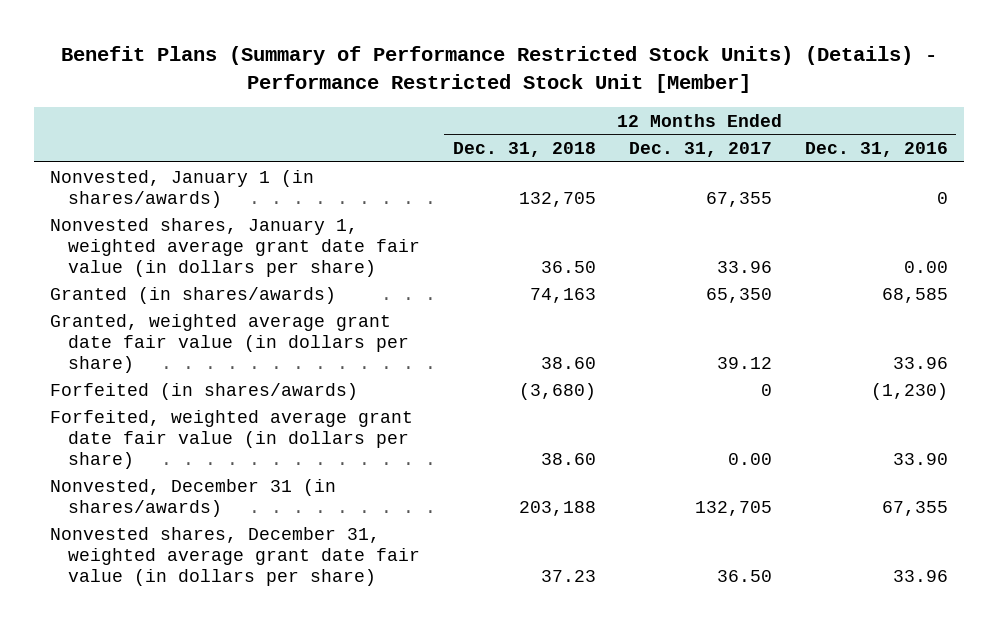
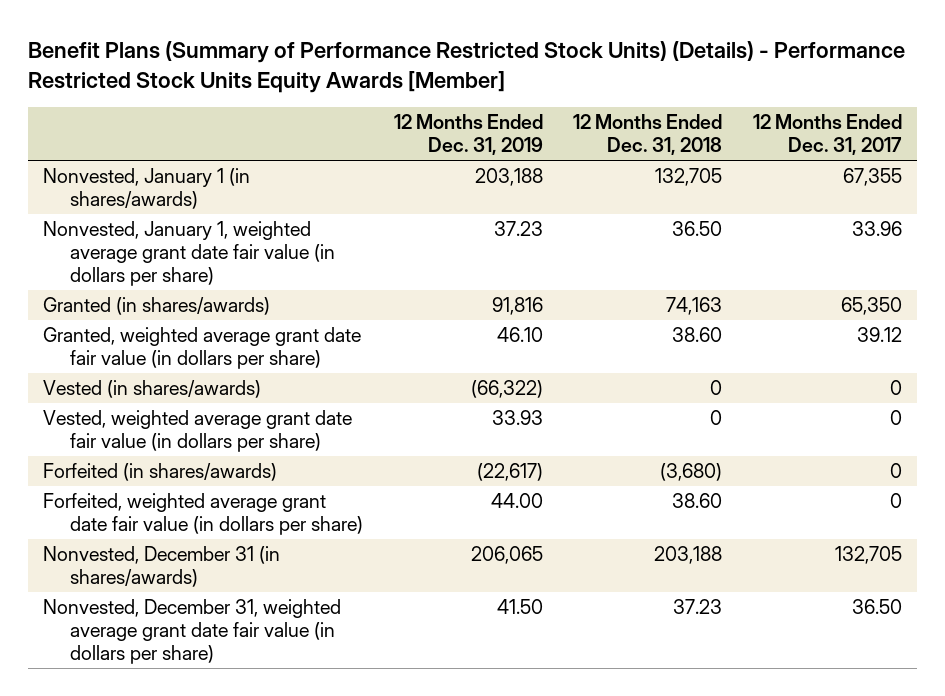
- Benefit Plans (Summary of Performance Restricted Stock Units) (Details) - Performance Restricted Stock Unit [Member]
+ Benefit Plans (Summary of Performance Restricted Stock Units) (Details) - Performance Restricted Stock Units Equity Awards [Member]
- | 12 Months Ended Dec. 31, 2018 | 12 Months Ended Dec. 31, 2017 | 12 Months Ended Dec. 31, 2016
+ | 12 Months Ended Dec. 31, 2019 | 12 Months Ended Dec. 31, 2018 | 12 Months Ended Dec. 31, 2017
- Nonvested shares, January 1, weighted average grant date fair value (in dollars per share) | 36.50 | 33.96 | 0.00
+ Nonvested, January 1, weighted average grant date fair value (in dollars per share) | 37.23 | 36.50 | 33.96
+ Vested (in shares/awards) | (66,322) | 0 | 0
+ Vested, weighted average grant date fair value (in dollars per share) | 33.93 | 0 | 0
- Forfeited, weighted average grant date fair value (in dollars per share) | 38.60 | 0.00 | 33.90
+ Forfeited, weighted average grant date fair value (in dollars per share) | 44.00 | 38.60 | 0
- Nonvested shares, December 31, weighted average grant date fair value (in dollars per share) | 37.23 | 36.50 | 33.96
+ Nonvested, December 31, weighted average grant date fair value (in dollars per share) | 41.50 | 37.23 | 36.50

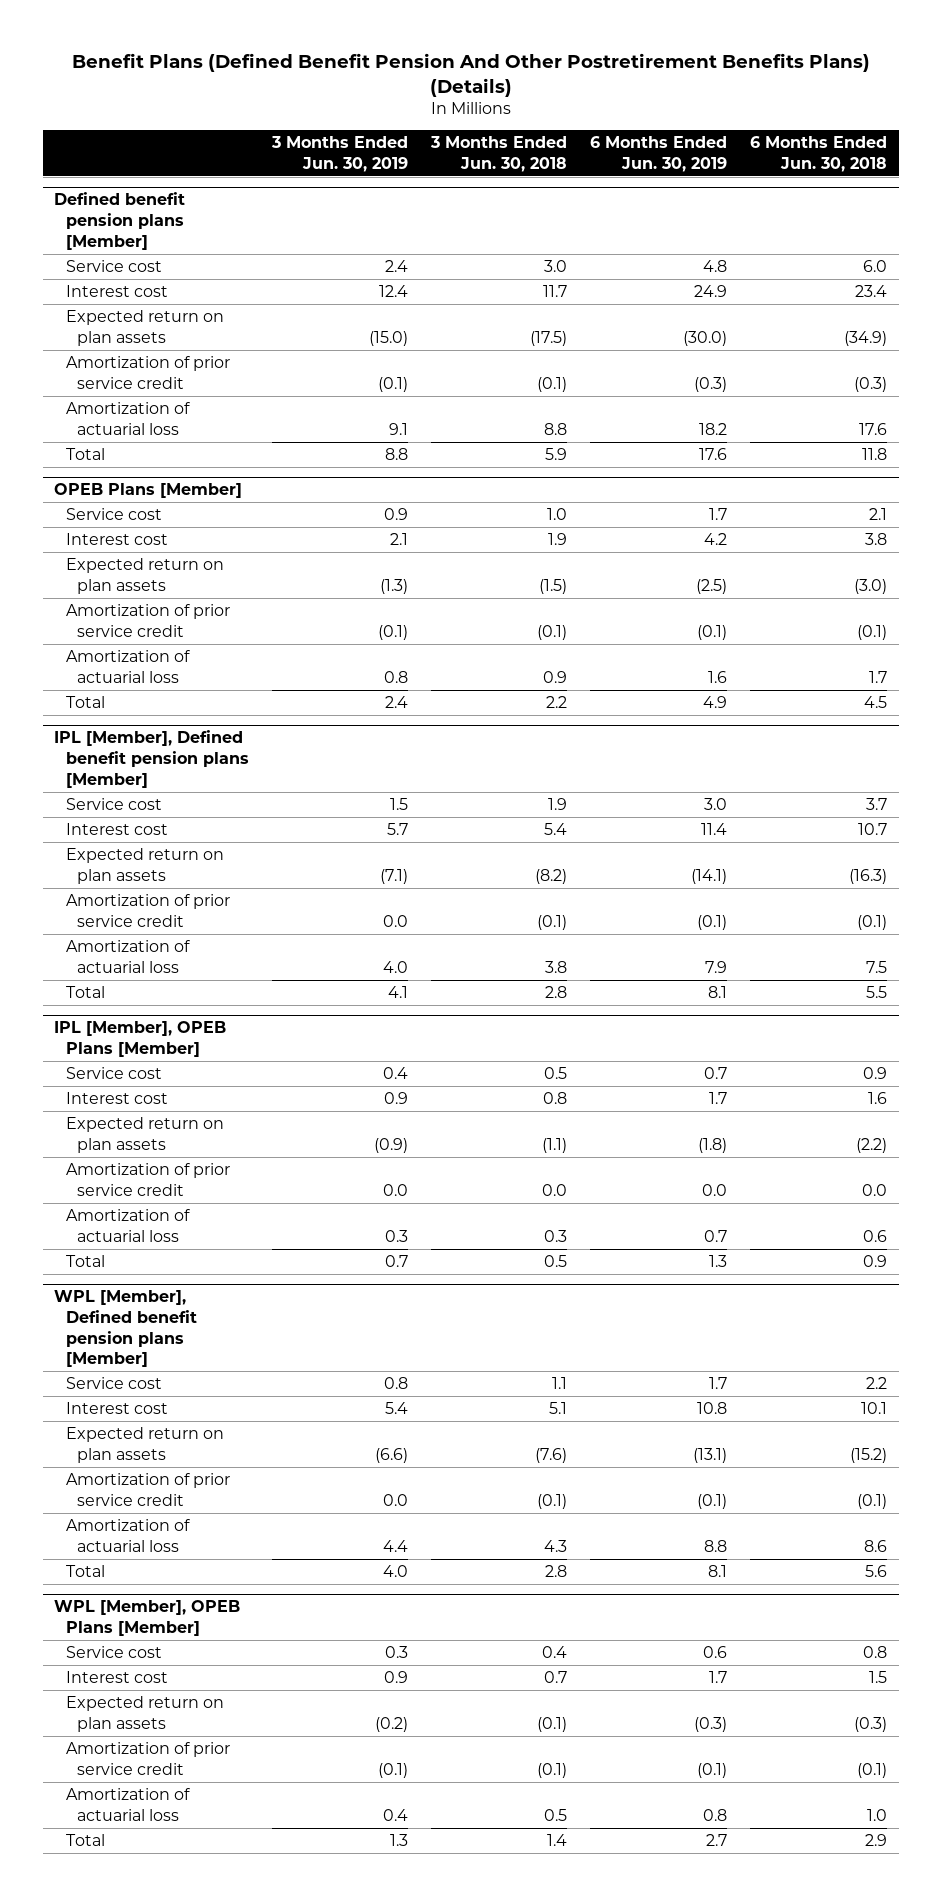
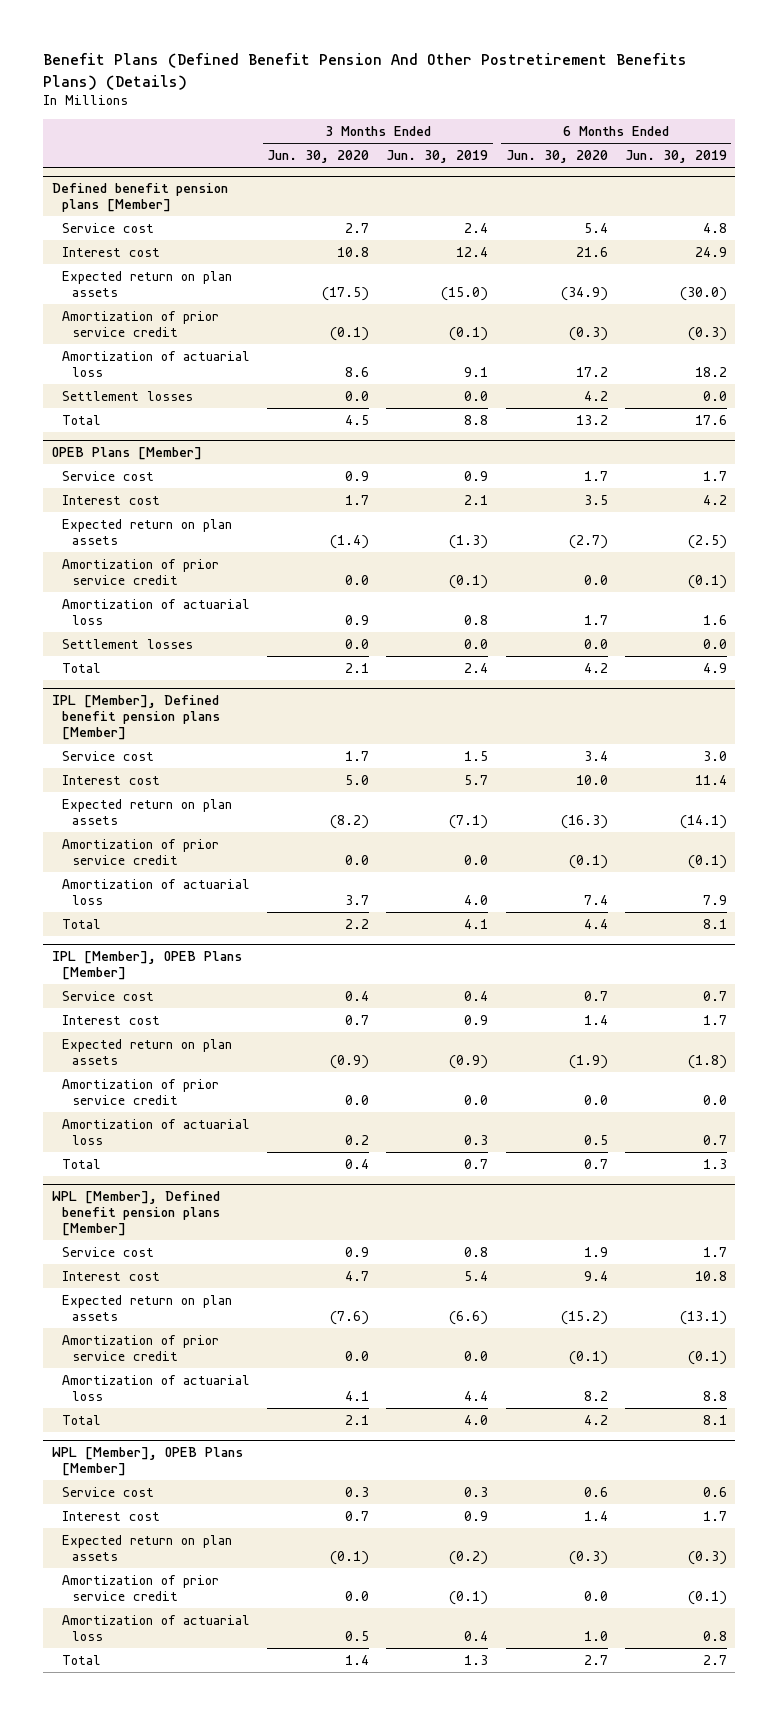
- | 3 Months Ended Jun. 30, 2019 | 3 Months Ended Jun. 30, 2018 | 6 Months Ended Jun. 30, 2019 | 6 Months Ended Jun. 30, 2018
+ | 3 Months Ended Jun. 30, 2020 | 3 Months Ended Jun. 30, 2019 | 6 Months Ended Jun. 30, 2020 | 6 Months Ended Jun. 30, 2019
@ Defined benefit pension plans [Member]
+ Settlement losses | 0.0 | 0.0 | 4.2 | 0.0
@ OPEB Plans [Member]
+ Settlement losses | 0.0 | 0.0 | 0.0 | 0.0

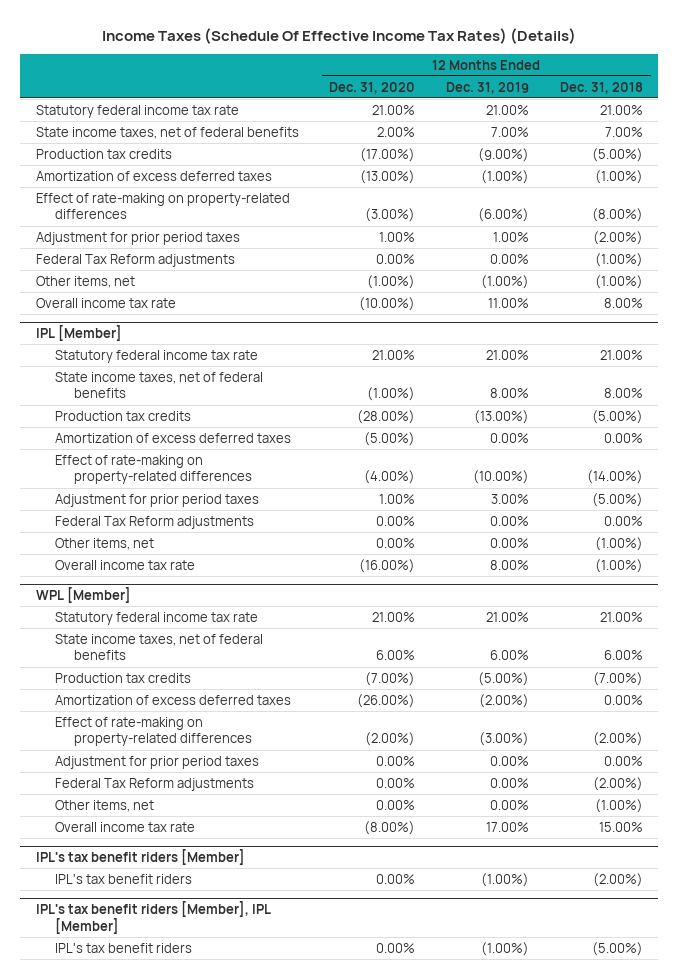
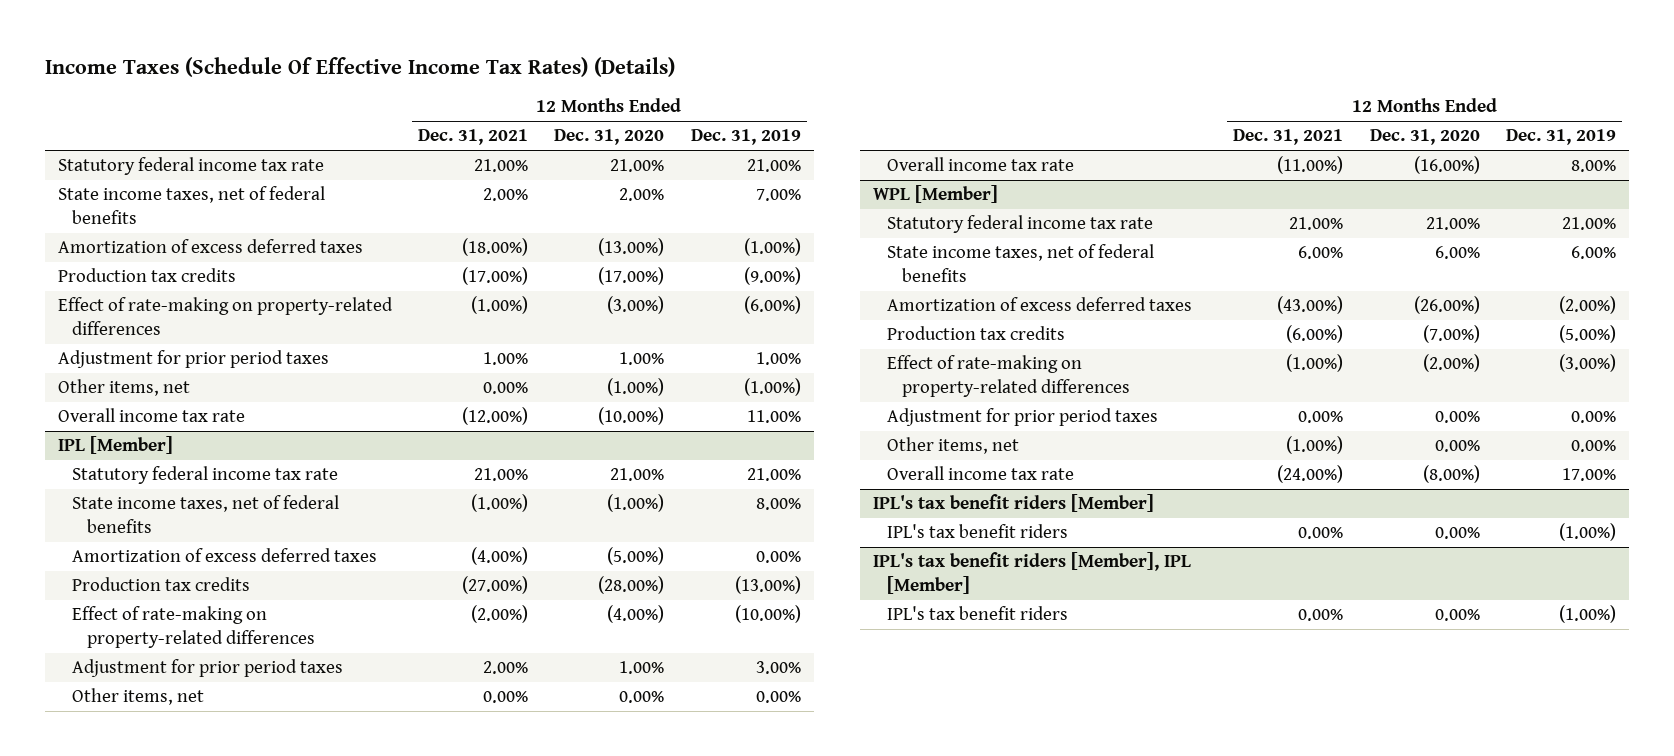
- | 12 Months Ended Dec. 31, 2020 | 12 Months Ended Dec. 31, 2019 | 12 Months Ended Dec. 31, 2018
+ | 12 Months Ended Dec. 31, 2021 | 12 Months Ended Dec. 31, 2020 | 12 Months Ended Dec. 31, 2019
moved down: Production tax credits | (17.00%) | (17.00%) | (9.00%)
- Federal Tax Reform adjustments | 0.00% | 0.00% | (1.00%)
@ IPL [Member]
moved down: Production tax credits | (27.00%) | (28.00%) | (13.00%)
- Federal Tax Reform adjustments | 0.00% | 0.00% | 0.00%
@ WPL [Member]
moved down: Production tax credits | (6.00%) | (7.00%) | (5.00%)
- Federal Tax Reform adjustments | 0.00% | 0.00% | (2.00%)

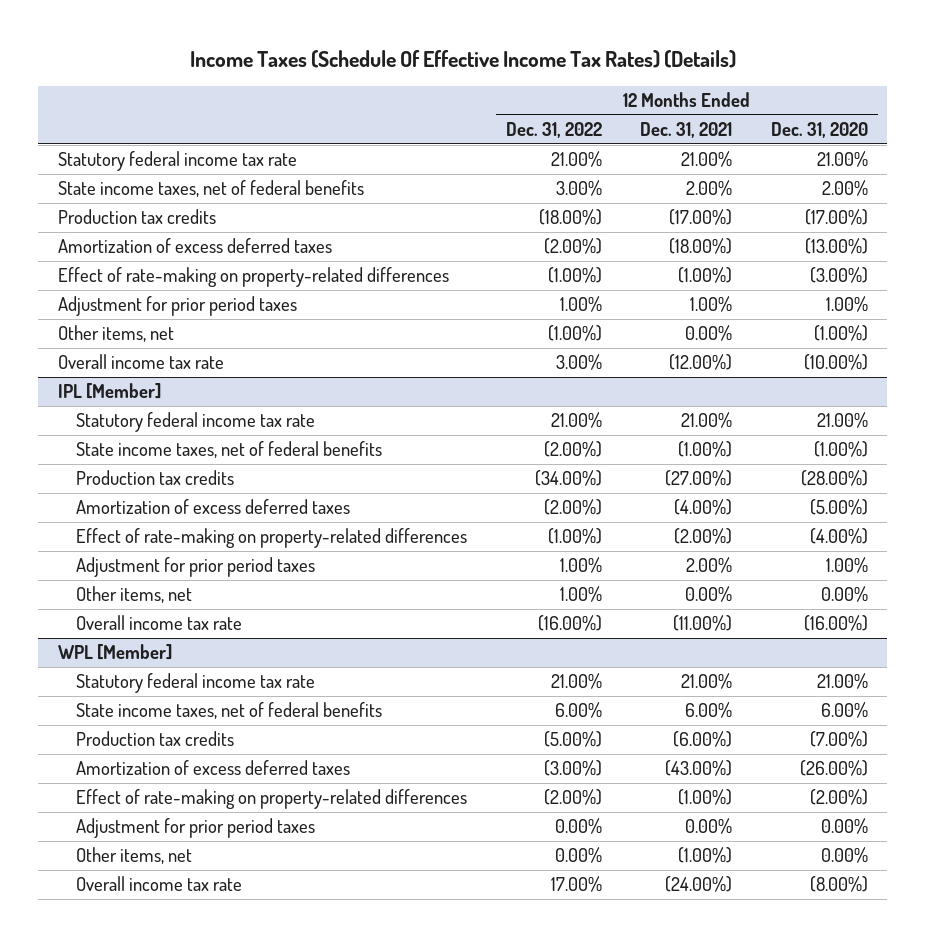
- | 12 Months Ended Dec. 31, 2021 | 12 Months Ended Dec. 31, 2020 | 12 Months Ended Dec. 31, 2019
+ | 12 Months Ended Dec. 31, 2022 | 12 Months Ended Dec. 31, 2021 | 12 Months Ended Dec. 31, 2020
moved down: Amortization of excess deferred taxes | (2.00%) | (18.00%) | (13.00%)
@ IPL [Member]
moved down: Amortization of excess deferred taxes | (2.00%) | (4.00%) | (5.00%)
@ WPL [Member]
moved down: Amortization of excess deferred taxes | (3.00%) | (43.00%) | (26.00%)
- IPL's tax benefit riders [Member]
- IPL's tax benefit riders | 0.00% | 0.00% | (1.00%)
- IPL's tax benefit riders [Member], IPL [Member]
- IPL's tax benefit riders | 0.00% | 0.00% | (1.00%)

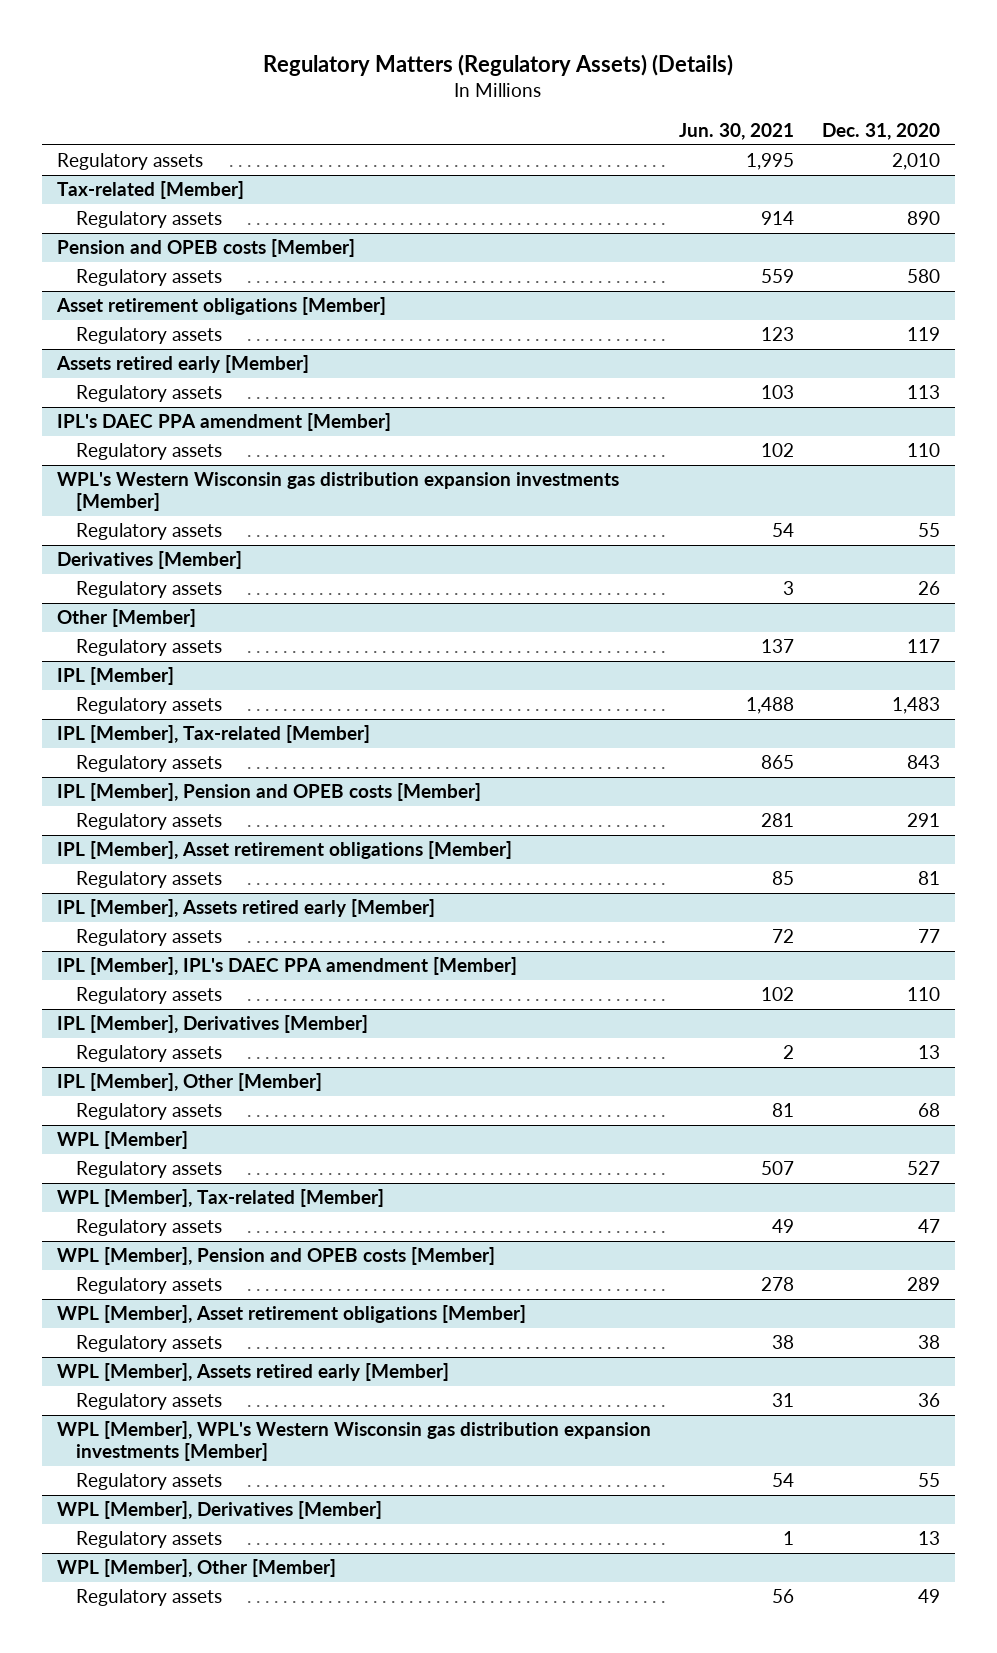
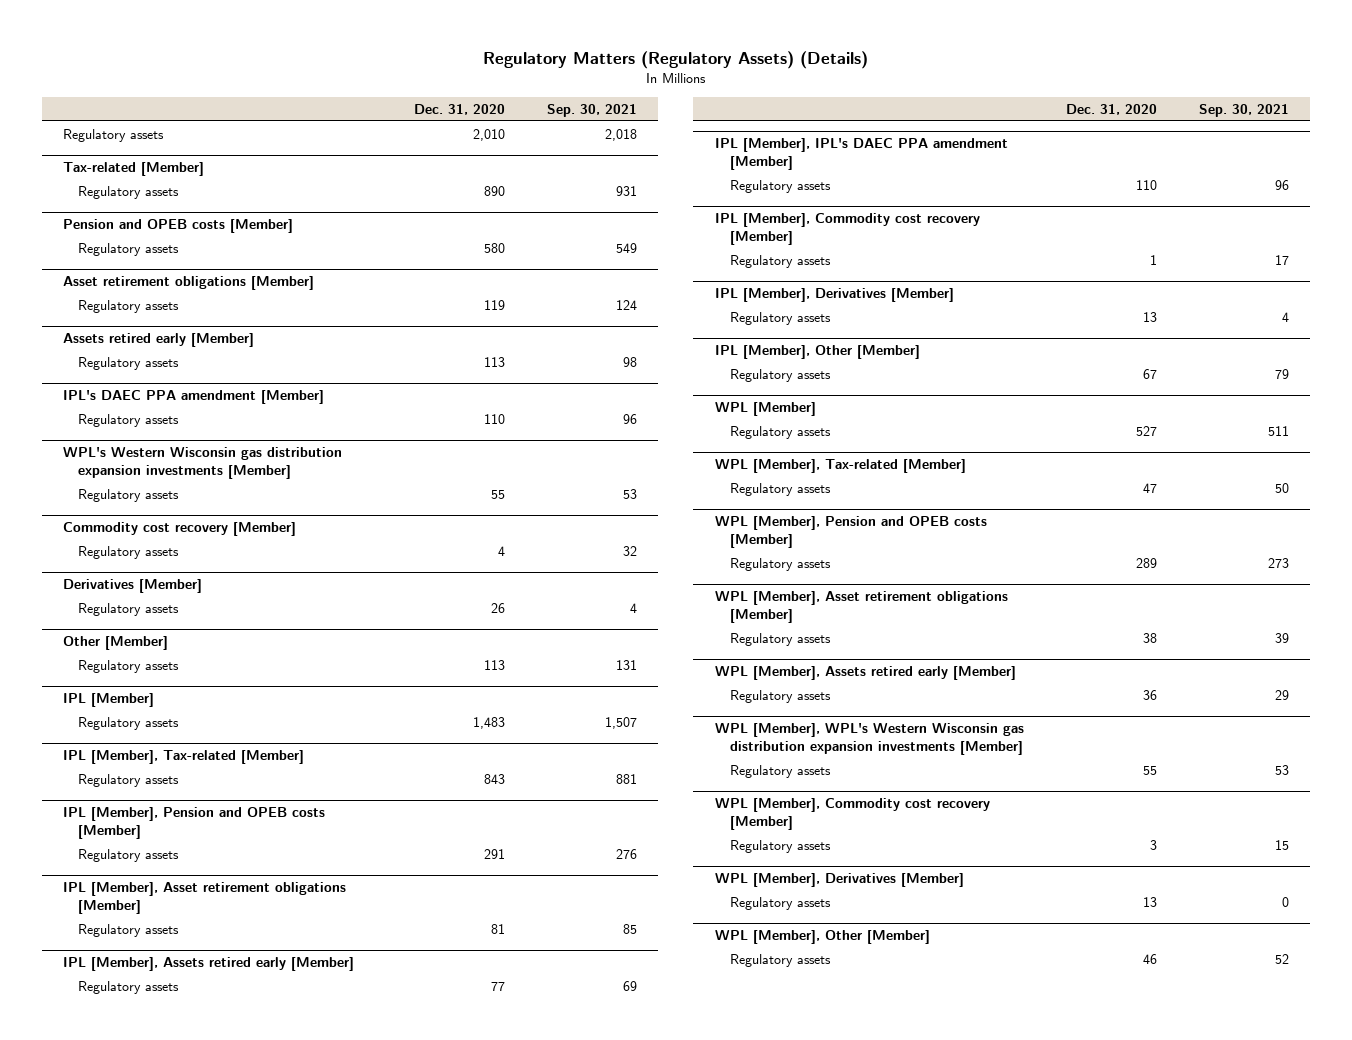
- | Jun. 30, 2021 | Dec. 31, 2020
+ | Dec. 31, 2020 | Sep. 30, 2021
+ Commodity cost recovery [Member]
+ Regulatory assets | 4 | 32
@ Other [Member]
- Regulatory assets | 137 | 117
+ Regulatory assets | 113 | 131
+ IPL [Member], Commodity cost recovery [Member]
+ Regulatory assets | 1 | 17
@ IPL [Member], Other [Member]
- Regulatory assets | 81 | 68
+ Regulatory assets | 67 | 79
+ WPL [Member], Commodity cost recovery [Member]
+ Regulatory assets | 3 | 15
@ WPL [Member], Other [Member]
- Regulatory assets | 56 | 49
+ Regulatory assets | 46 | 52

